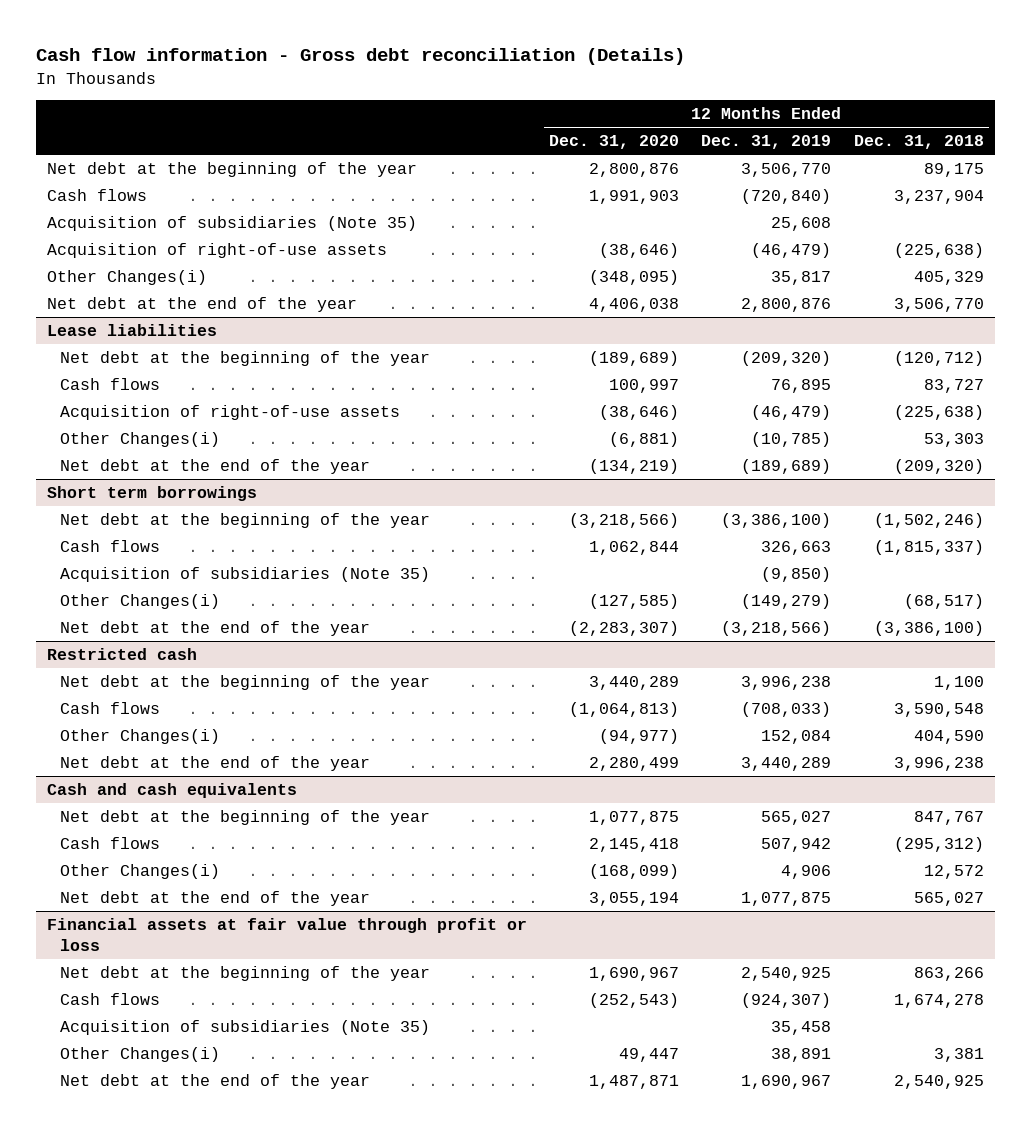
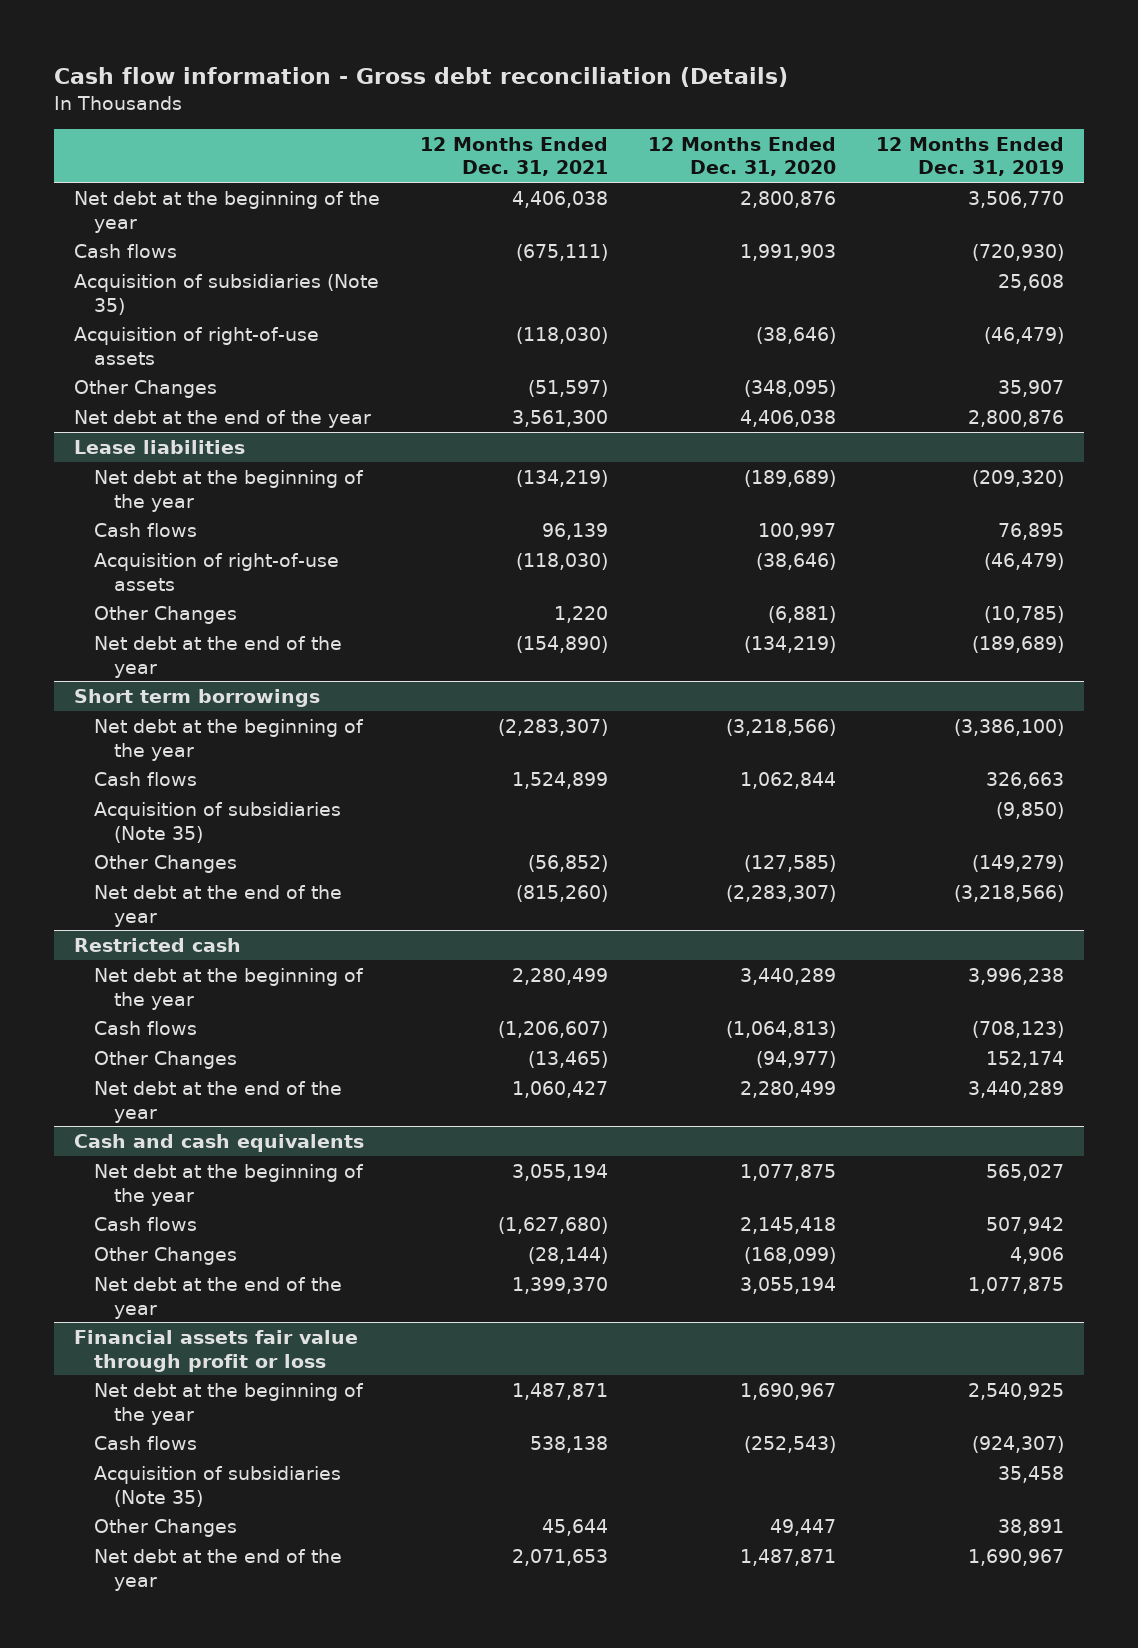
- | 12 Months Ended Dec. 31, 2020 | 12 Months Ended Dec. 31, 2019 | 12 Months Ended Dec. 31, 2018
+ | 12 Months Ended Dec. 31, 2021 | 12 Months Ended Dec. 31, 2020 | 12 Months Ended Dec. 31, 2019
- Cash flows | 1,991,903 | (720,840) | 3,237,904
+ Cash flows | (675,111) | 1,991,903 | (720,930)
- Other Changes(i) | (348,095) | 35,817 | 405,329
+ Other Changes | (51,597) | (348,095) | 35,907
@ Lease liabilities
- Other Changes(i) | (6,881) | (10,785) | 53,303
+ Other Changes | 1,220 | (6,881) | (10,785)
@ Short term borrowings
- Other Changes(i) | (127,585) | (149,279) | (68,517)
+ Other Changes | (56,852) | (127,585) | (149,279)
@ Restricted cash
- Cash flows | (1,064,813) | (708,033) | 3,590,548
- Other Changes(i) | (94,977) | 152,084 | 404,590
+ Cash flows | (1,206,607) | (1,064,813) | (708,123)
+ Other Changes | (13,465) | (94,977) | 152,174
@ Cash and cash equivalents
- Other Changes(i) | (168,099) | 4,906 | 12,572
+ Other Changes | (28,144) | (168,099) | 4,906
- Financial assets at fair value through profit or loss
+ Financial assets fair value through profit or loss
- Other Changes(i) | 49,447 | 38,891 | 3,381
+ Other Changes | 45,644 | 49,447 | 38,891

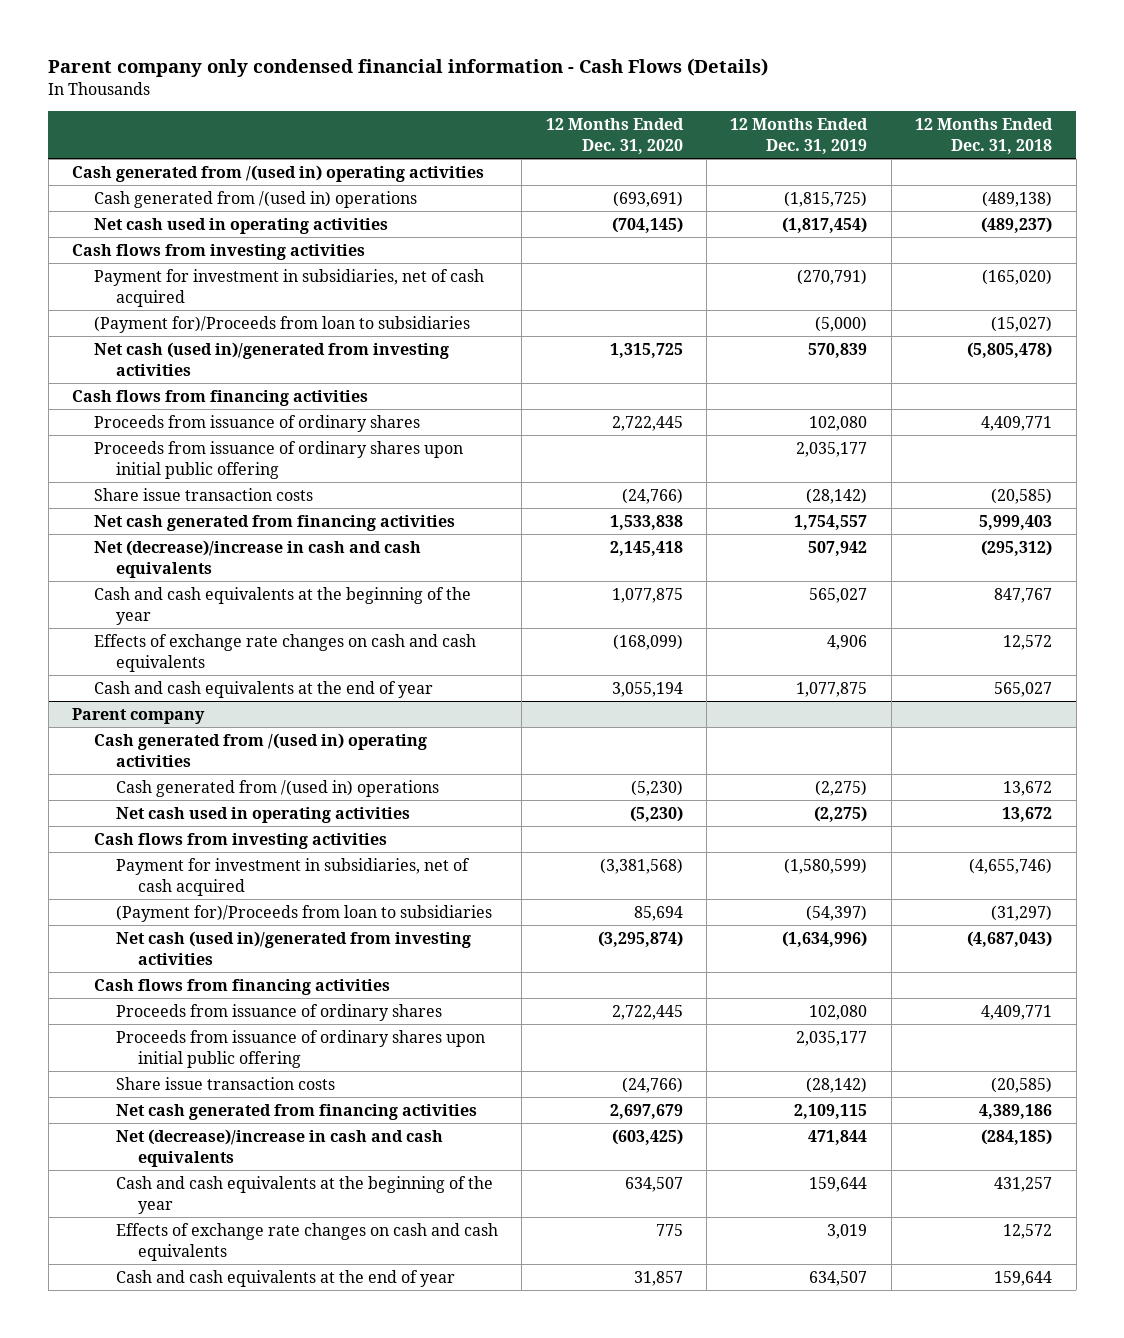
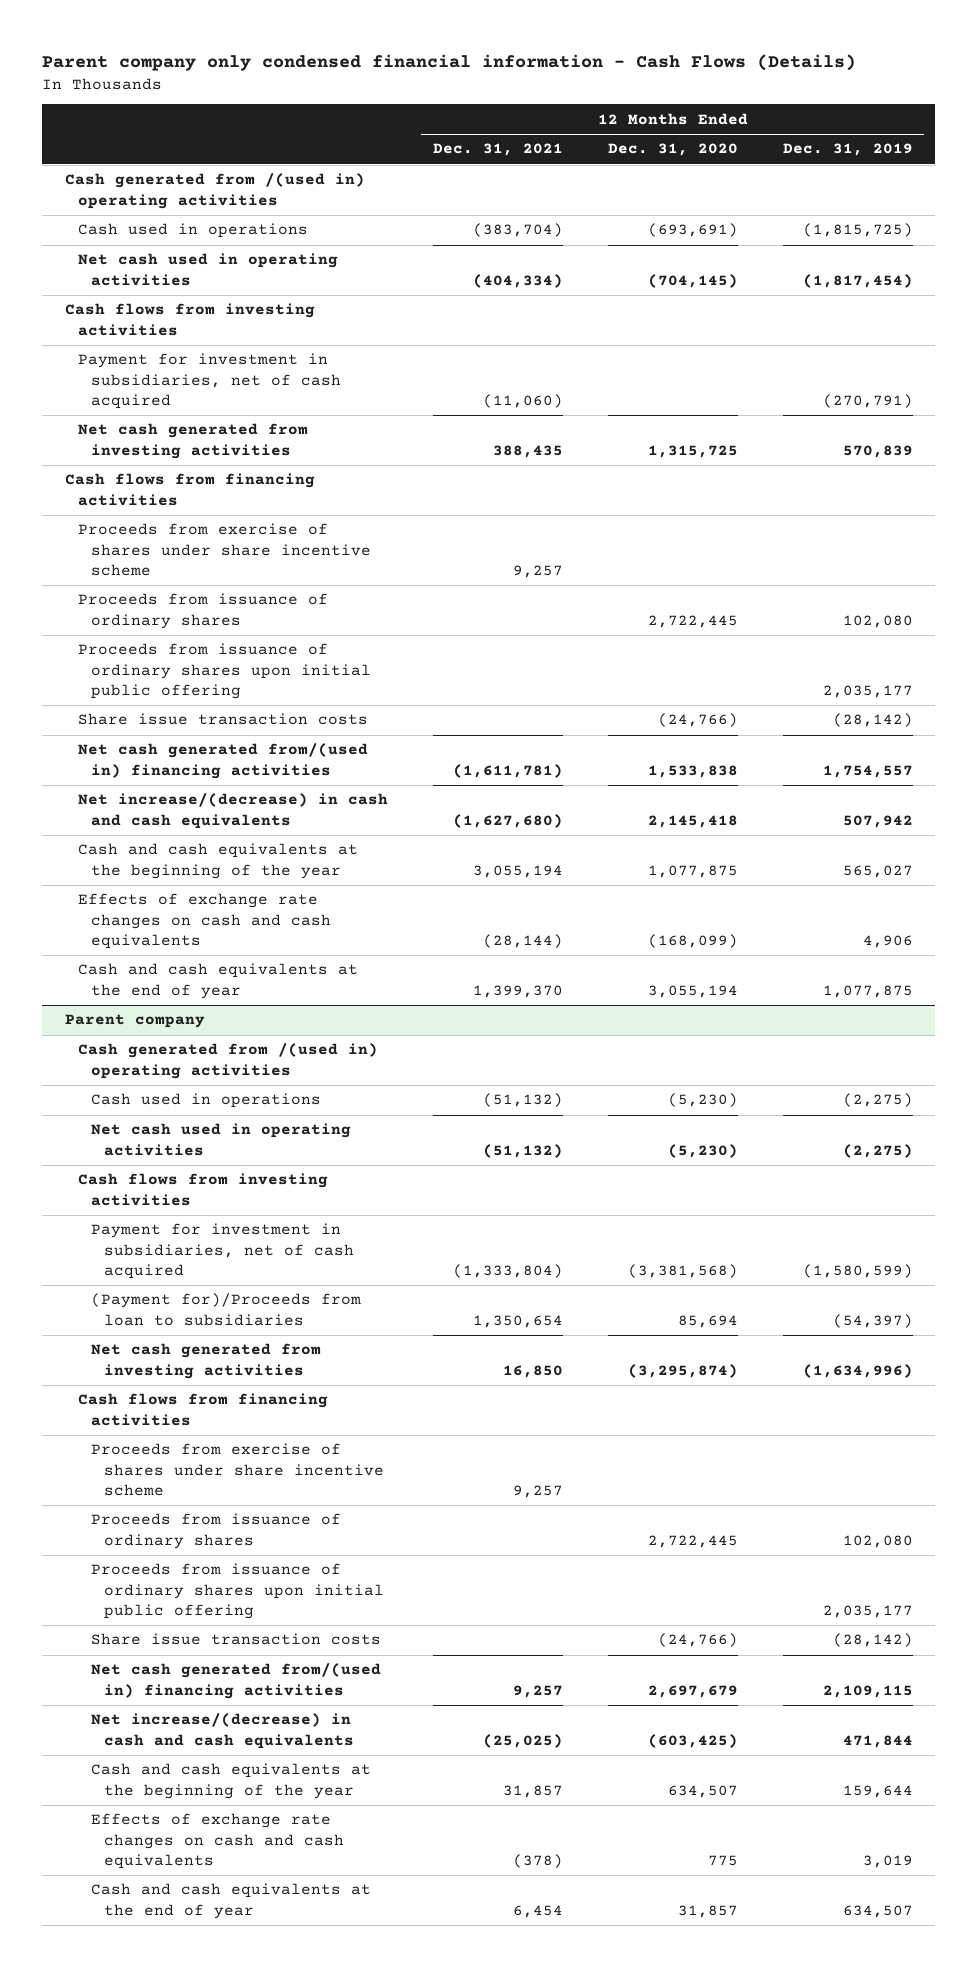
- | 12 Months Ended Dec. 31, 2020 | 12 Months Ended Dec. 31, 2019 | 12 Months Ended Dec. 31, 2018
+ | 12 Months Ended Dec. 31, 2021 | 12 Months Ended Dec. 31, 2020 | 12 Months Ended Dec. 31, 2019
- Cash generated from /(used in) operations | (693,691) | (1,815,725) | (489,138)
+ Cash used in operations | (383,704) | (693,691) | (1,815,725)
- (Payment for)/Proceeds from loan to subsidiaries | | (5,000) | (15,027)
- Net cash (used in)/generated from investing activities | 1,315,725 | 570,839 | (5,805,478)
+ Net cash generated from investing activities | 388,435 | 1,315,725 | 570,839
+ Proceeds from exercise of shares under share incentive scheme | 9,257 | |
- Net cash generated from financing activities | 1,533,838 | 1,754,557 | 5,999,403
- Net (decrease)/increase in cash and cash equivalents | 2,145,418 | 507,942 | (295,312)
+ Net cash generated from/(used in) financing activities | (1,611,781) | 1,533,838 | 1,754,557
+ Net increase/(decrease) in cash and cash equivalents | (1,627,680) | 2,145,418 | 507,942
@ Parent company
- Cash generated from /(used in) operations | (5,230) | (2,275) | 13,672
+ Cash used in operations | (51,132) | (5,230) | (2,275)
- Net cash (used in)/generated from investing activities | (3,295,874) | (1,634,996) | (4,687,043)
+ Net cash generated from investing activities | 16,850 | (3,295,874) | (1,634,996)
+ Proceeds from exercise of shares under share incentive scheme | 9,257 | |
- Net cash generated from financing activities | 2,697,679 | 2,109,115 | 4,389,186
- Net (decrease)/increase in cash and cash equivalents | (603,425) | 471,844 | (284,185)
+ Net cash generated from/(used in) financing activities | 9,257 | 2,697,679 | 2,109,115
+ Net increase/(decrease) in cash and cash equivalents | (25,025) | (603,425) | 471,844

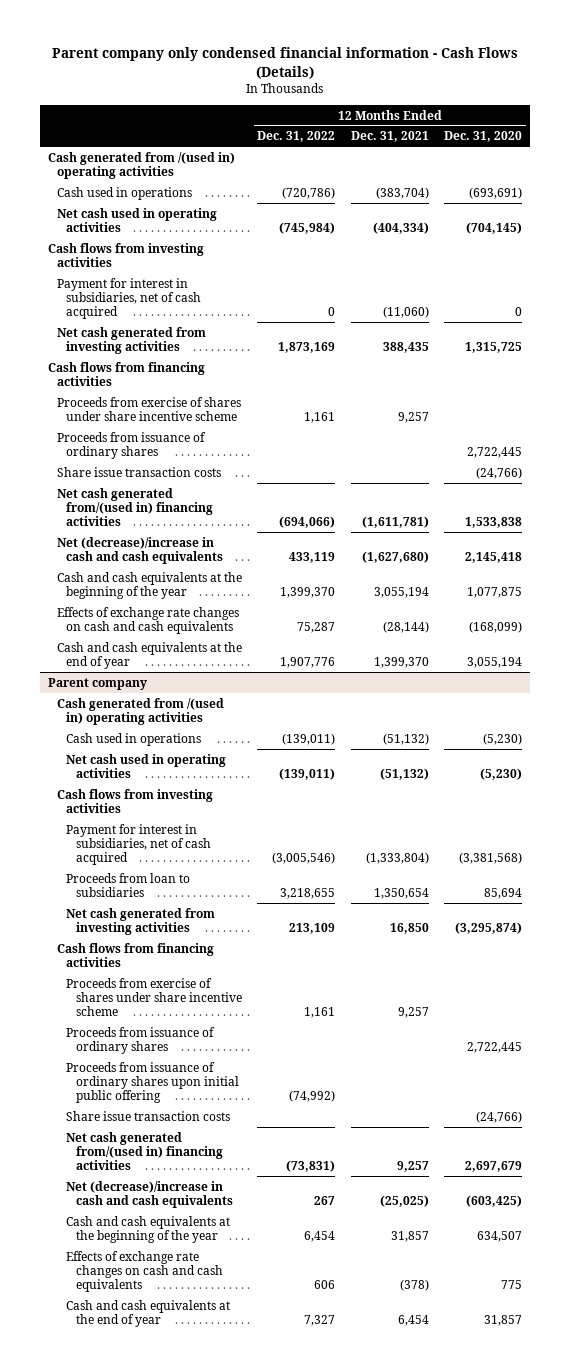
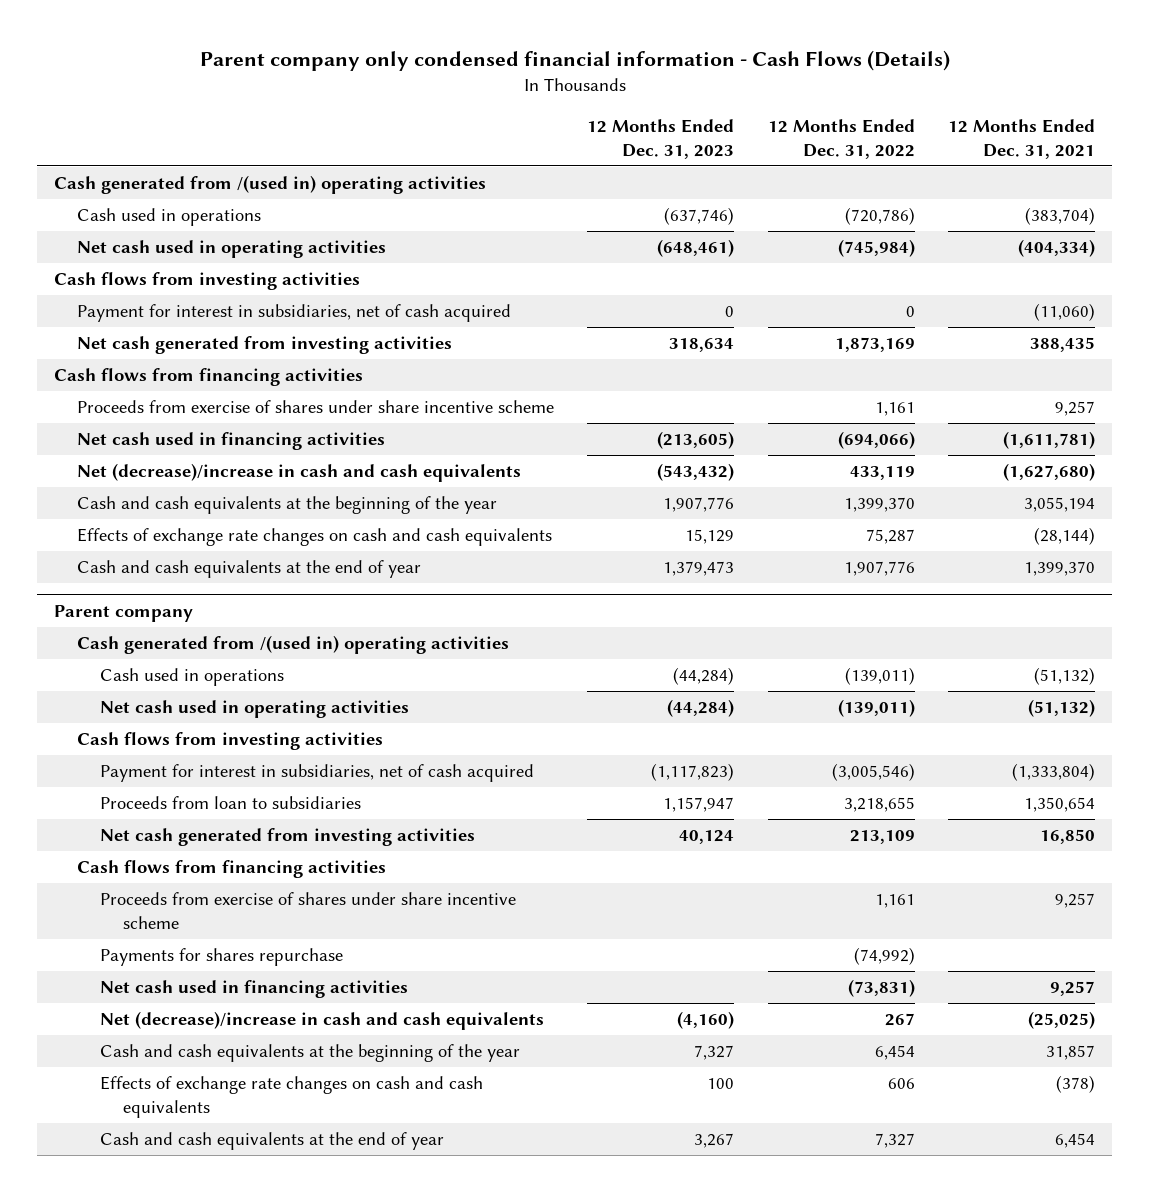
- | 12 Months Ended Dec. 31, 2022 | 12 Months Ended Dec. 31, 2021 | 12 Months Ended Dec. 31, 2020
+ | 12 Months Ended Dec. 31, 2023 | 12 Months Ended Dec. 31, 2022 | 12 Months Ended Dec. 31, 2021
- Proceeds from issuance of ordinary shares | | | 2,722,445
- Share issue transaction costs | | | (24,766)
- Net cash generated from/(used in) financing activities | (694,066) | (1,611,781) | 1,533,838
+ Net cash used in financing activities | (213,605) | (694,066) | (1,611,781)
@ Parent company
- Proceeds from issuance of ordinary shares | | | 2,722,445
- Proceeds from issuance of ordinary shares upon initial public offering | (74,992) | |
- Share issue transaction costs | | | (24,766)
- Net cash generated from/(used in) financing activities | (73,831) | 9,257 | 2,697,679
+ Payments for shares repurchase | | (74,992) |
+ Net cash used in financing activities | | (73,831) | 9,257

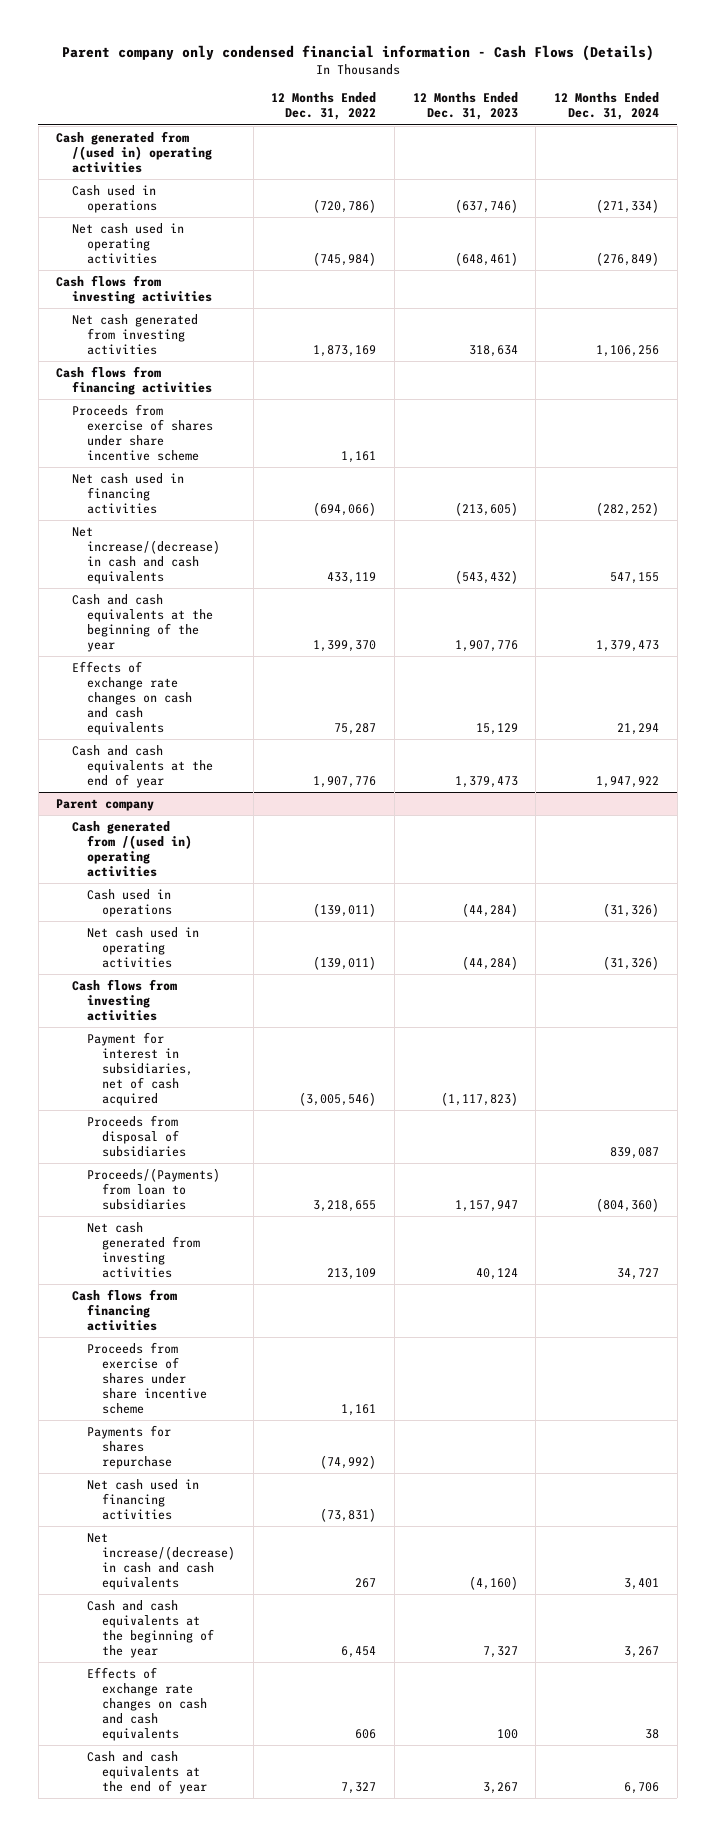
- | 12 Months Ended Dec. 31, 2023 | 12 Months Ended Dec. 31, 2022 | 12 Months Ended Dec. 31, 2021
+ | 12 Months Ended Dec. 31, 2022 | 12 Months Ended Dec. 31, 2023 | 12 Months Ended Dec. 31, 2024
- Payment for interest in subsidiaries, net of cash acquired | 0 | 0 | (11,060)
- Net (decrease)/increase in cash and cash equivalents | (543,432) | 433,119 | (1,627,680)
+ Net increase/(decrease) in cash and cash equivalents | 433,119 | (543,432) | 547,155
@ Parent company
- Proceeds from loan to subsidiaries | 1,157,947 | 3,218,655 | 1,350,654
+ Proceeds from disposal of subsidiaries | | | 839,087
+ Proceeds/(Payments) from loan to subsidiaries | 3,218,655 | 1,157,947 | (804,360)
- Net (decrease)/increase in cash and cash equivalents | (4,160) | 267 | (25,025)
+ Net increase/(decrease) in cash and cash equivalents | 267 | (4,160) | 3,401

